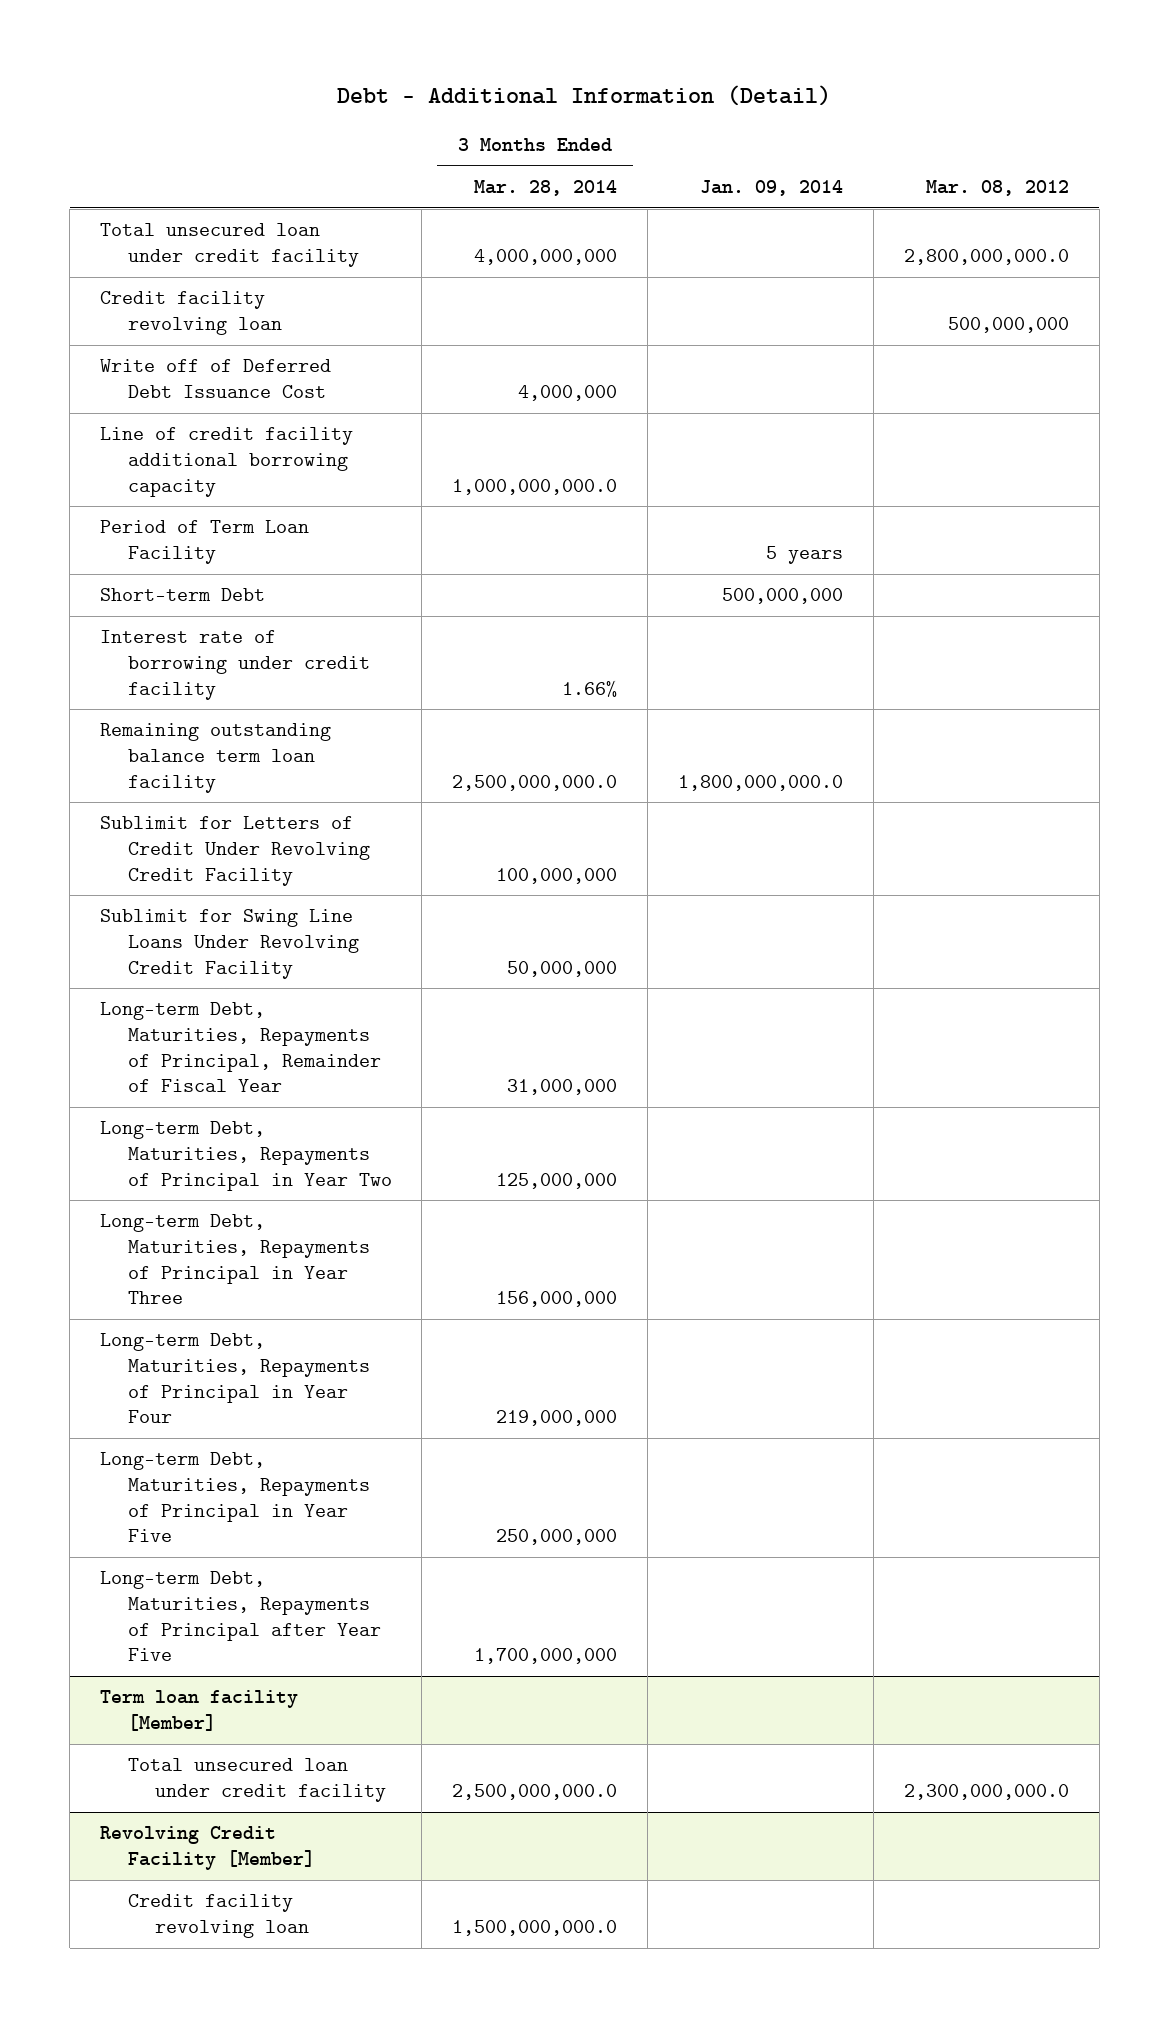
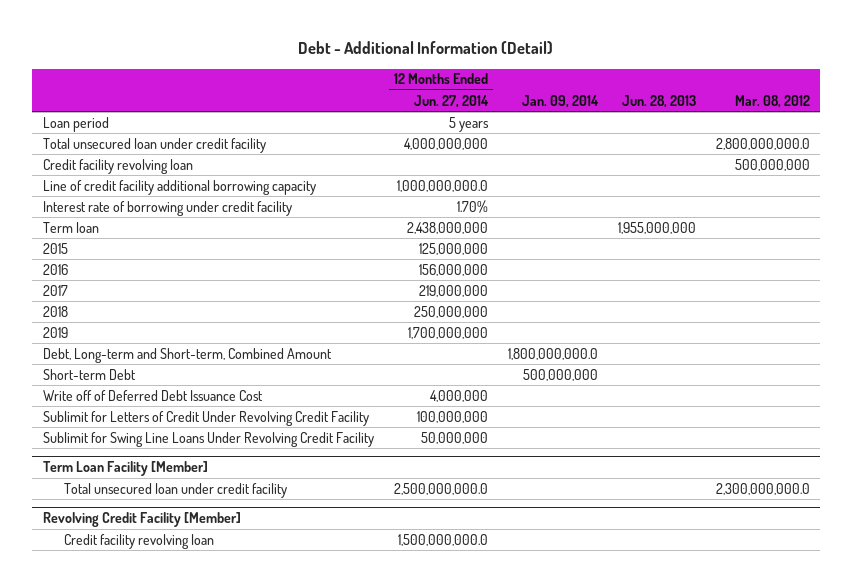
- | 3 Months Ended Mar. 28, 2014 | Jan. 09, 2014 | Mar. 08, 2012
+ | 12 Months Ended Jun. 27, 2014 | Jan. 09, 2014 | Jun. 28, 2013 | Mar. 08, 2012
+ Loan period | 5 years | | |
- Period of Term Loan Facility | | 5 years |
- Remaining outstanding balance term loan facility | 2,500,000,000.0 | 1,800,000,000.0 |
+ Term loan | 2,438,000,000 | | 1,955,000,000 |
+ 2015 | 125,000,000 | | |
+ 2016 | 156,000,000 | | |
+ 2017 | 219,000,000 | | |
+ 2018 | 250,000,000 | | |
+ 2019 | 1,700,000,000 | | |
+ Debt, Long-term and Short-term, Combined Amount | | 1,800,000,000.0 | |
moved down: Short-term Debt | | 500,000,000 | |
moved down: Write off of Deferred Debt Issuance Cost | 4,000,000 | | |
- Long-term Debt, Maturities, Repayments of Principal, Remainder of Fiscal Year | 31,000,000 | |
- Long-term Debt, Maturities, Repayments of Principal in Year Two | 125,000,000 | |
- Long-term Debt, Maturities, Repayments of Principal in Year Three | 156,000,000 | |
- Long-term Debt, Maturities, Repayments of Principal in Year Four | 219,000,000 | |
- Long-term Debt, Maturities, Repayments of Principal in Year Five | 250,000,000 | |
- Long-term Debt, Maturities, Repayments of Principal after Year Five | 1,700,000,000 | |
- Term loan facility [Member]
+ Term Loan Facility [Member]

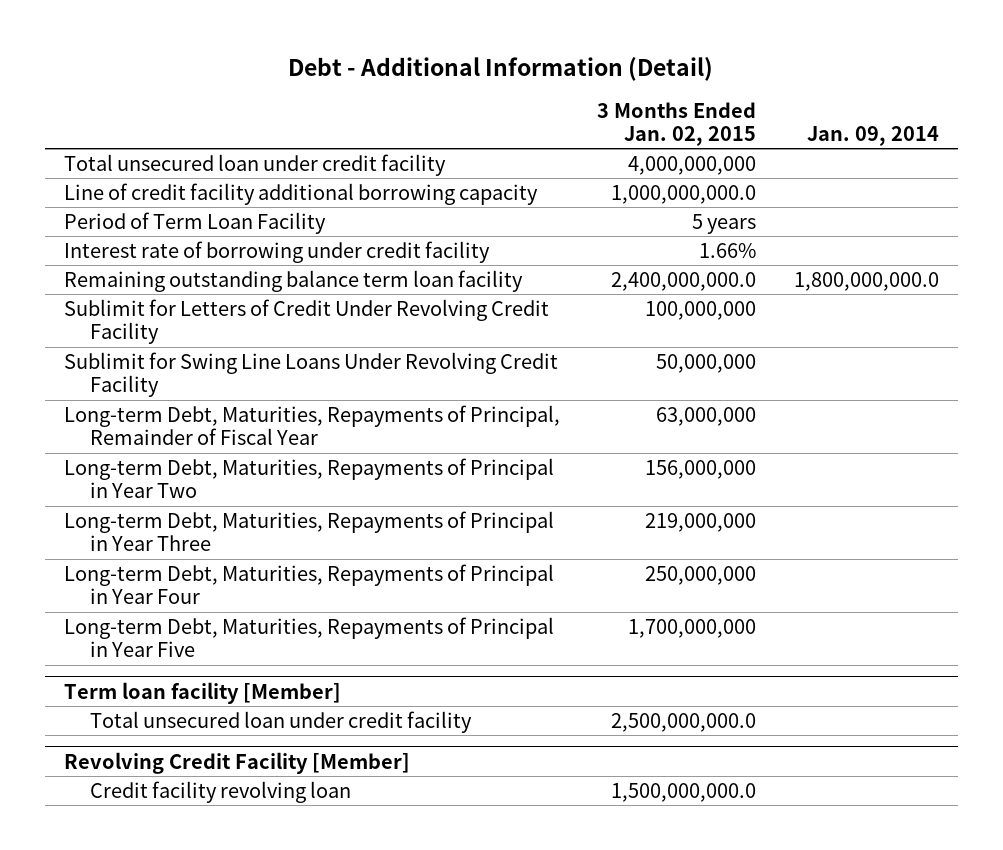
- | 12 Months Ended Jun. 27, 2014 | Jan. 09, 2014 | Jun. 28, 2013 | Mar. 08, 2012
+ | 3 Months Ended Jan. 02, 2015 | Jan. 09, 2014
- Loan period | 5 years | | |
- Credit facility revolving loan | | | | 500,000,000
+ Period of Term Loan Facility | 5 years |
- Term loan | 2,438,000,000 | | 1,955,000,000 |
- 2015 | 125,000,000 | | |
- 2016 | 156,000,000 | | |
- 2017 | 219,000,000 | | |
- 2018 | 250,000,000 | | |
- 2019 | 1,700,000,000 | | |
- Debt, Long-term and Short-term, Combined Amount | | 1,800,000,000.0 | |
- Short-term Debt | | 500,000,000 | |
- Write off of Deferred Debt Issuance Cost | 4,000,000 | | |
+ Remaining outstanding balance term loan facility | 2,400,000,000.0 | 1,800,000,000.0
- Term Loan Facility [Member]
+ Long-term Debt, Maturities, Repayments of Principal, Remainder of Fiscal Year | 63,000,000 |
+ Long-term Debt, Maturities, Repayments of Principal in Year Two | 156,000,000 |
+ Long-term Debt, Maturities, Repayments of Principal in Year Three | 219,000,000 |
+ Long-term Debt, Maturities, Repayments of Principal in Year Four | 250,000,000 |
+ Long-term Debt, Maturities, Repayments of Principal in Year Five | 1,700,000,000 |
+ Term loan facility [Member]

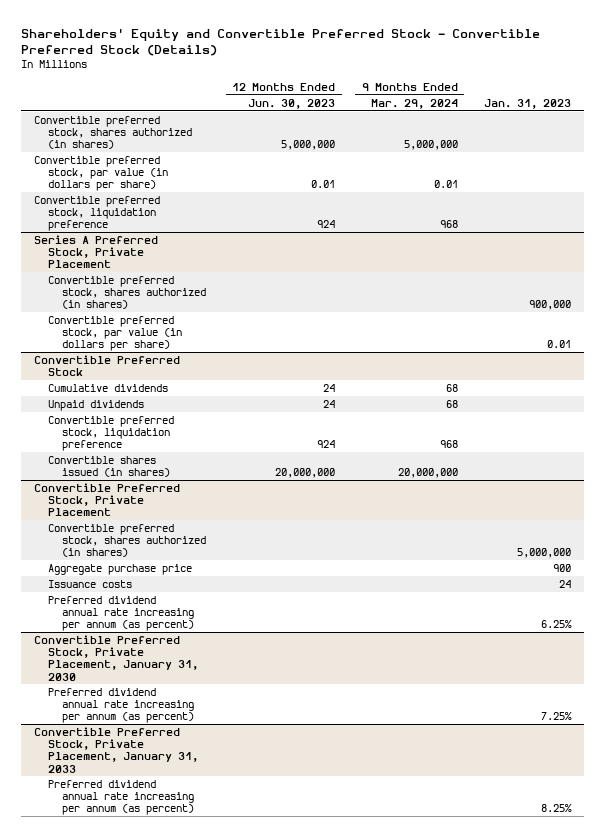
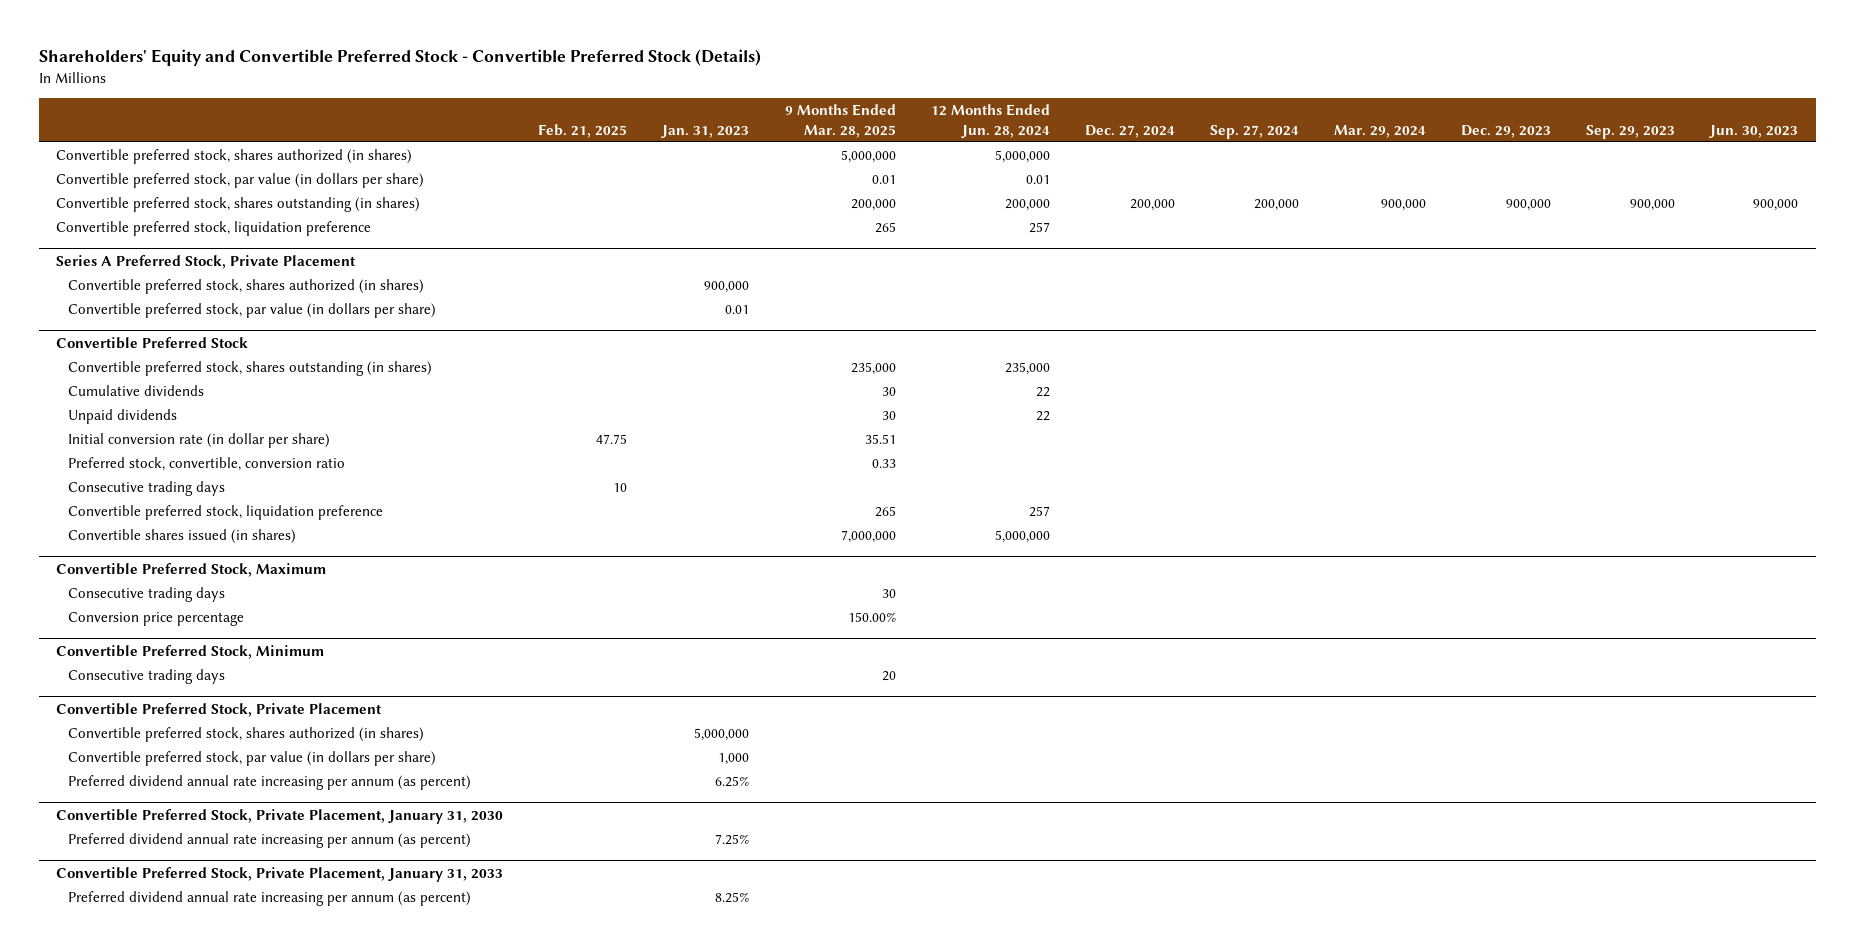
- | 12 Months Ended Jun. 30, 2023 | 9 Months Ended Mar. 29, 2024 | Jan. 31, 2023
+ | Feb. 21, 2025 | Jan. 31, 2023 | 9 Months Ended Mar. 28, 2025 | 12 Months Ended Jun. 28, 2024 | Dec. 27, 2024 | Sep. 27, 2024 | Mar. 29, 2024 | Dec. 29, 2023 | Sep. 29, 2023 | Jun. 30, 2023
+ Convertible preferred stock, shares outstanding (in shares) | | | 200,000 | 200,000 | 200,000 | 200,000 | 900,000 | 900,000 | 900,000 | 900,000
@ Convertible Preferred Stock
+ Convertible preferred stock, shares outstanding (in shares) | | | 235,000 | 235,000 | | | | | |
+ Initial conversion rate (in dollar per share) | 47.75 | | 35.51 | | | | | | |
+ Preferred stock, convertible, conversion ratio | | | 0.33 | | | | | | |
+ Consecutive trading days | 10 | | | | | | | | |
+ Convertible Preferred Stock, Maximum
+ Consecutive trading days | | | 30 | | | | | | |
+ Conversion price percentage | | | 150.00% | | | | | | |
+ Convertible Preferred Stock, Minimum
+ Consecutive trading days | | | 20 | | | | | | |
@ Convertible Preferred Stock, Private Placement
- Aggregate purchase price | | | 900
- Issuance costs | | | 24
+ Convertible preferred stock, par value (in dollars per share) | | 1,000 | | | | | | | |

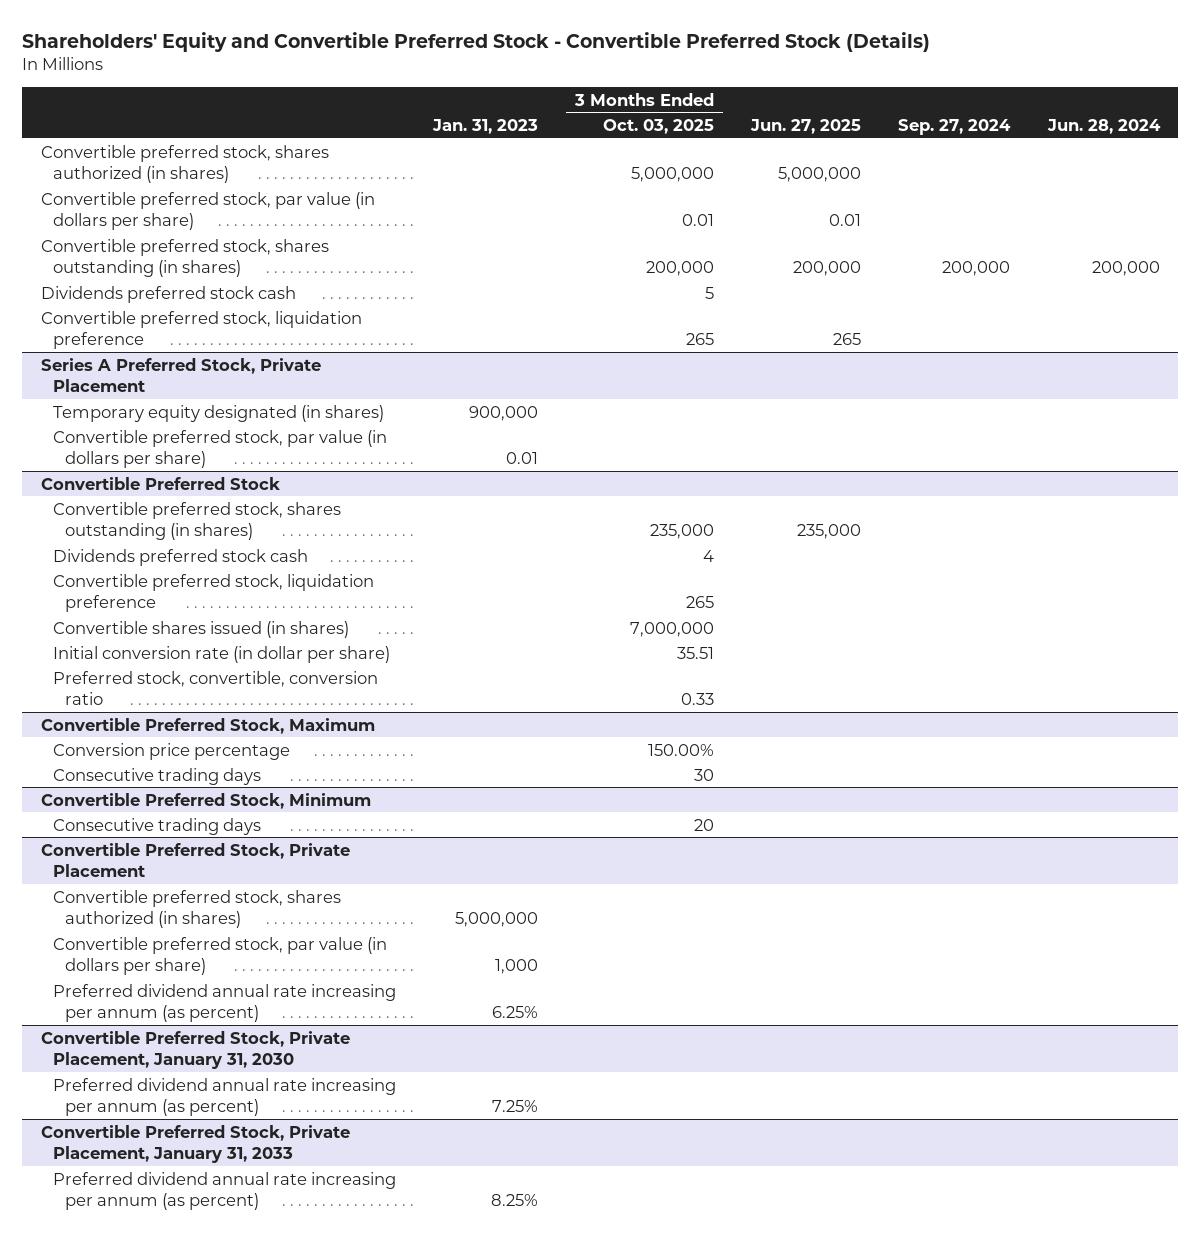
- | Feb. 21, 2025 | Jan. 31, 2023 | 9 Months Ended Mar. 28, 2025 | 12 Months Ended Jun. 28, 2024 | Dec. 27, 2024 | Sep. 27, 2024 | Mar. 29, 2024 | Dec. 29, 2023 | Sep. 29, 2023 | Jun. 30, 2023
+ | Jan. 31, 2023 | 3 Months Ended Oct. 03, 2025 | Jun. 27, 2025 | Sep. 27, 2024 | Jun. 28, 2024
+ Dividends preferred stock cash | | 5 | | |
@ Series A Preferred Stock, Private Placement
- Convertible preferred stock, shares authorized (in shares) | | 900,000 | | | | | | | |
+ Temporary equity designated (in shares) | 900,000 | | | |
@ Convertible Preferred Stock
- Cumulative dividends | | | 30 | 22 | | | | | |
- Unpaid dividends | | | 30 | 22 | | | | | |
- Consecutive trading days | 10 | | | | | | | | |
+ Dividends preferred stock cash | | 4 | | |
moved down: Initial conversion rate (in dollar per share) | | 35.51 | | |
moved down: Preferred stock, convertible, conversion ratio | | 0.33 | | |
@ Convertible Preferred Stock, Maximum
moved down: Consecutive trading days | | 30 | | |

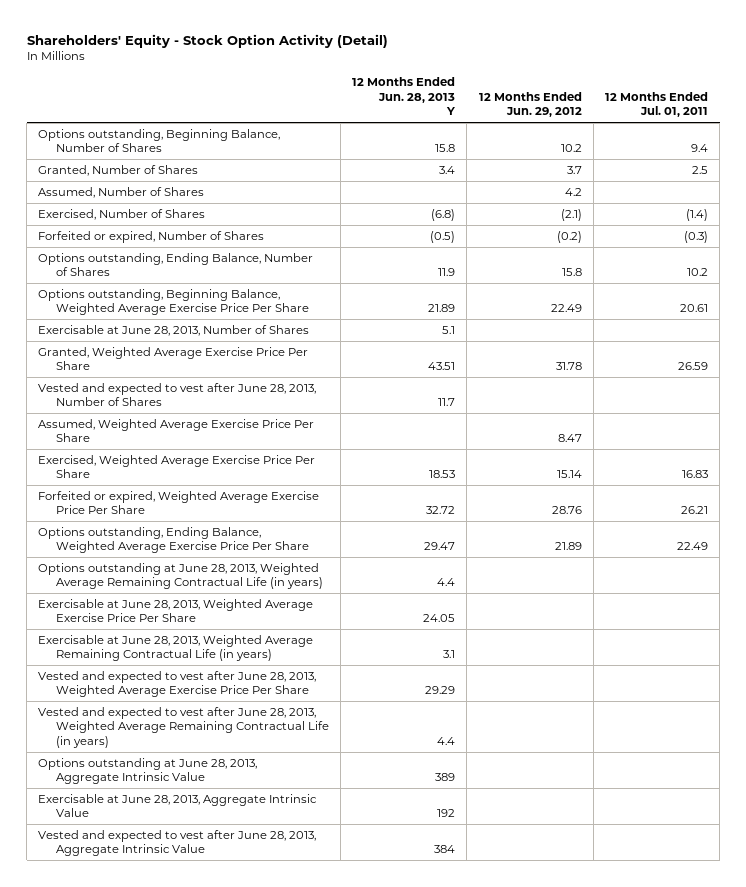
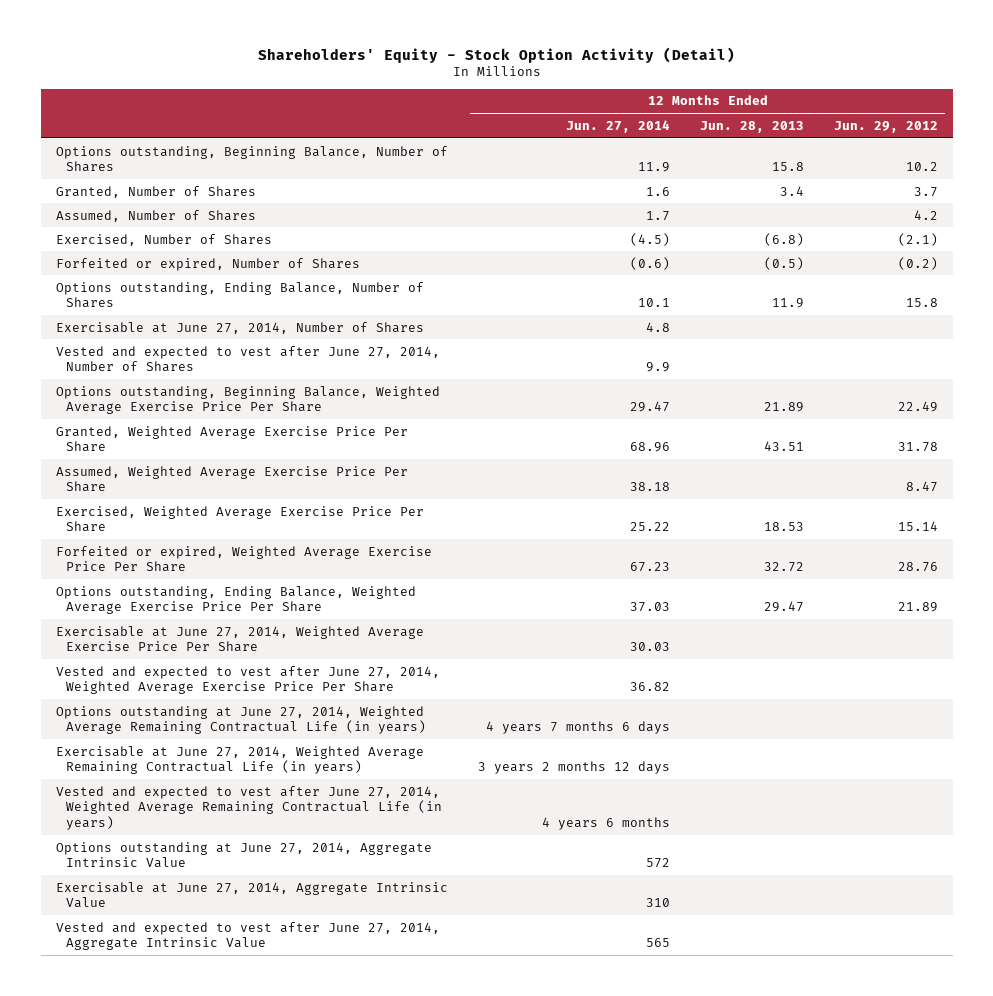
- | 12 Months Ended Jun. 28, 2013 Y | 12 Months Ended Jun. 29, 2012 | 12 Months Ended Jul. 01, 2011
+ | 12 Months Ended Jun. 27, 2014 | 12 Months Ended Jun. 28, 2013 | 12 Months Ended Jun. 29, 2012
+ Exercisable at June 27, 2014, Number of Shares | 4.8 | |
+ Vested and expected to vest after June 27, 2014, Number of Shares | 9.9 | |
- Exercisable at June 28, 2013, Number of Shares | 5.1 | |
- Vested and expected to vest after June 28, 2013, Number of Shares | 11.7 | |
- Options outstanding at June 28, 2013, Weighted Average Remaining Contractual Life (in years) | 4.4 | |
- Exercisable at June 28, 2013, Weighted Average Exercise Price Per Share | 24.05 | |
- Exercisable at June 28, 2013, Weighted Average Remaining Contractual Life (in years) | 3.1 | |
- Vested and expected to vest after June 28, 2013, Weighted Average Exercise Price Per Share | 29.29 | |
- Vested and expected to vest after June 28, 2013, Weighted Average Remaining Contractual Life (in years) | 4.4 | |
- Options outstanding at June 28, 2013, Aggregate Intrinsic Value | 389 | |
- Exercisable at June 28, 2013, Aggregate Intrinsic Value | 192 | |
- Vested and expected to vest after June 28, 2013, Aggregate Intrinsic Value | 384 | |
+ Exercisable at June 27, 2014, Weighted Average Exercise Price Per Share | 30.03 | |
+ Vested and expected to vest after June 27, 2014, Weighted Average Exercise Price Per Share | 36.82 | |
+ Options outstanding at June 27, 2014, Weighted Average Remaining Contractual Life (in years) | 4 years 7 months 6 days | |
+ Exercisable at June 27, 2014, Weighted Average Remaining Contractual Life (in years) | 3 years 2 months 12 days | |
+ Vested and expected to vest after June 27, 2014, Weighted Average Remaining Contractual Life (in years) | 4 years 6 months | |
+ Options outstanding at June 27, 2014, Aggregate Intrinsic Value | 572 | |
+ Exercisable at June 27, 2014, Aggregate Intrinsic Value | 310 | |
+ Vested and expected to vest after June 27, 2014, Aggregate Intrinsic Value | 565 | |

